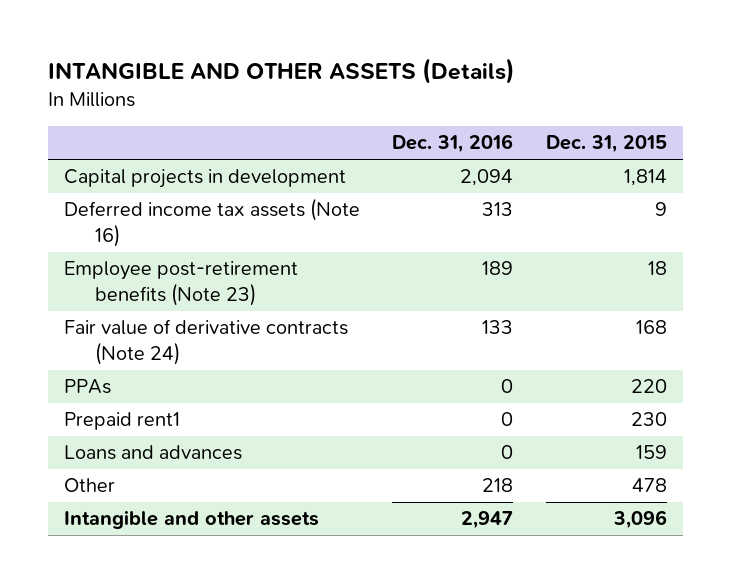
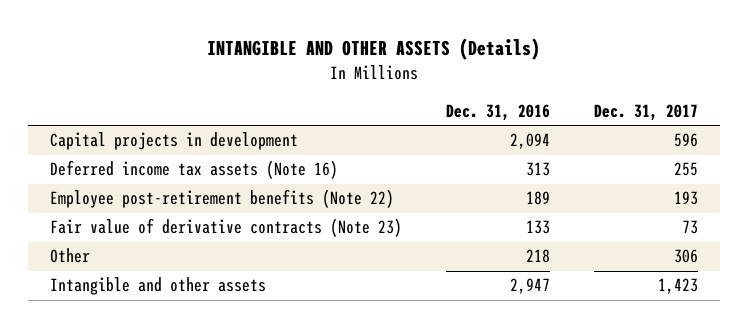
- | Dec. 31, 2016 | Dec. 31, 2015
+ | Dec. 31, 2016 | Dec. 31, 2017
- Employee post-retirement benefits (Note 23) | 189 | 18
- Fair value of derivative contracts (Note 24) | 133 | 168
- PPAs | 0 | 220
- Prepaid rent1 | 0 | 230
- Loans and advances | 0 | 159
+ Employee post-retirement benefits (Note 22) | 189 | 193
+ Fair value of derivative contracts (Note 23) | 133 | 73

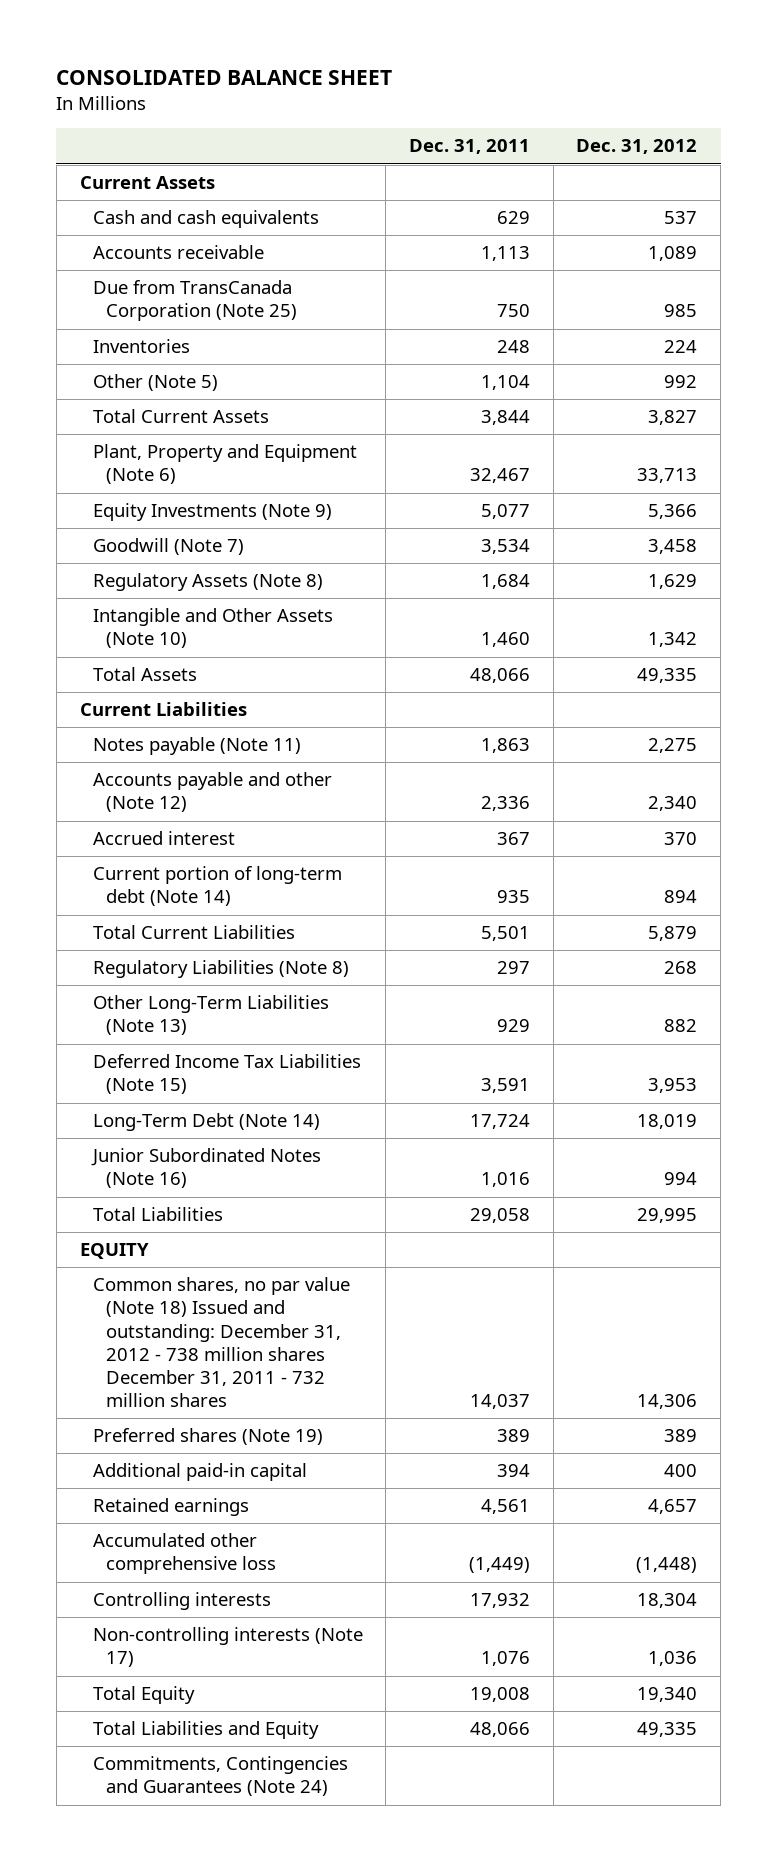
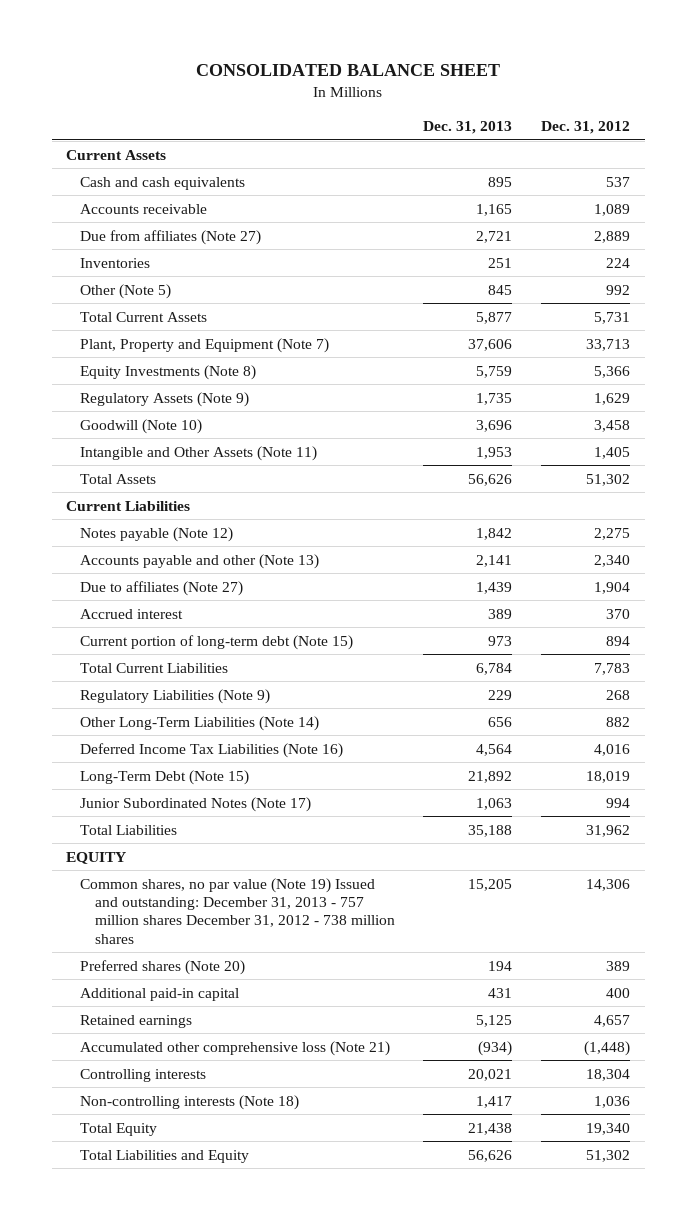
- | Dec. 31, 2011 | Dec. 31, 2012
+ | Dec. 31, 2013 | Dec. 31, 2012
- Due from TransCanada Corporation (Note 25) | 750 | 985
+ Due from affiliates (Note 27) | 2,721 | 2,889
- Total Current Assets | 3,844 | 3,827
- Plant, Property and Equipment (Note 6) | 32,467 | 33,713
- Equity Investments (Note 9) | 5,077 | 5,366
- Goodwill (Note 7) | 3,534 | 3,458
- Regulatory Assets (Note 8) | 1,684 | 1,629
- Intangible and Other Assets (Note 10) | 1,460 | 1,342
- Total Assets | 48,066 | 49,335
+ Total Current Assets | 5,877 | 5,731
+ Plant, Property and Equipment (Note 7) | 37,606 | 33,713
+ Equity Investments (Note 8) | 5,759 | 5,366
+ Regulatory Assets (Note 9) | 1,735 | 1,629
+ Goodwill (Note 10) | 3,696 | 3,458
+ Intangible and Other Assets (Note 11) | 1,953 | 1,405
+ Total Assets | 56,626 | 51,302
- Notes payable (Note 11) | 1,863 | 2,275
- Accounts payable and other (Note 12) | 2,336 | 2,340
+ Notes payable (Note 12) | 1,842 | 2,275
+ Accounts payable and other (Note 13) | 2,141 | 2,340
+ Due to affiliates (Note 27) | 1,439 | 1,904
- Current portion of long-term debt (Note 14) | 935 | 894
- Total Current Liabilities | 5,501 | 5,879
- Regulatory Liabilities (Note 8) | 297 | 268
- Other Long-Term Liabilities (Note 13) | 929 | 882
- Deferred Income Tax Liabilities (Note 15) | 3,591 | 3,953
- Long-Term Debt (Note 14) | 17,724 | 18,019
- Junior Subordinated Notes (Note 16) | 1,016 | 994
- Total Liabilities | 29,058 | 29,995
+ Current portion of long-term debt (Note 15) | 973 | 894
+ Total Current Liabilities | 6,784 | 7,783
+ Regulatory Liabilities (Note 9) | 229 | 268
+ Other Long-Term Liabilities (Note 14) | 656 | 882
+ Deferred Income Tax Liabilities (Note 16) | 4,564 | 4,016
+ Long-Term Debt (Note 15) | 21,892 | 18,019
+ Junior Subordinated Notes (Note 17) | 1,063 | 994
+ Total Liabilities | 35,188 | 31,962
- Common shares, no par value (Note 18) Issued and outstanding: December 31, 2012 - 738 million shares December 31, 2011 - 732 million shares | 14,037 | 14,306
- Preferred shares (Note 19) | 389 | 389
+ Common shares, no par value (Note 19) Issued and outstanding: December 31, 2013 - 757 million shares December 31, 2012 - 738 million shares | 15,205 | 14,306
+ Preferred shares (Note 20) | 194 | 389
- Accumulated other comprehensive loss | (1,449) | (1,448)
+ Accumulated other comprehensive loss (Note 21) | (934) | (1,448)
- Non-controlling interests (Note 17) | 1,076 | 1,036
+ Non-controlling interests (Note 18) | 1,417 | 1,036
- Total Liabilities and Equity | 48,066 | 49,335
- Commitments, Contingencies and Guarantees (Note 24)
+ Total Liabilities and Equity | 56,626 | 51,302

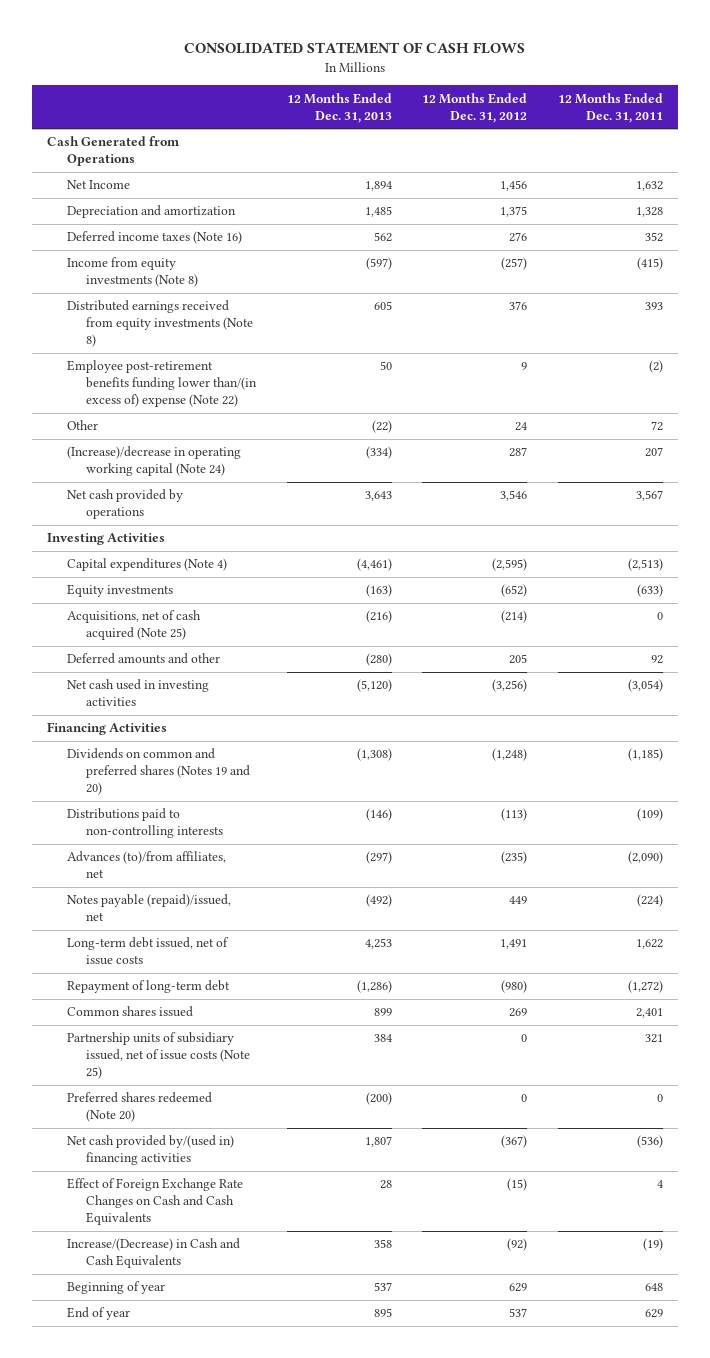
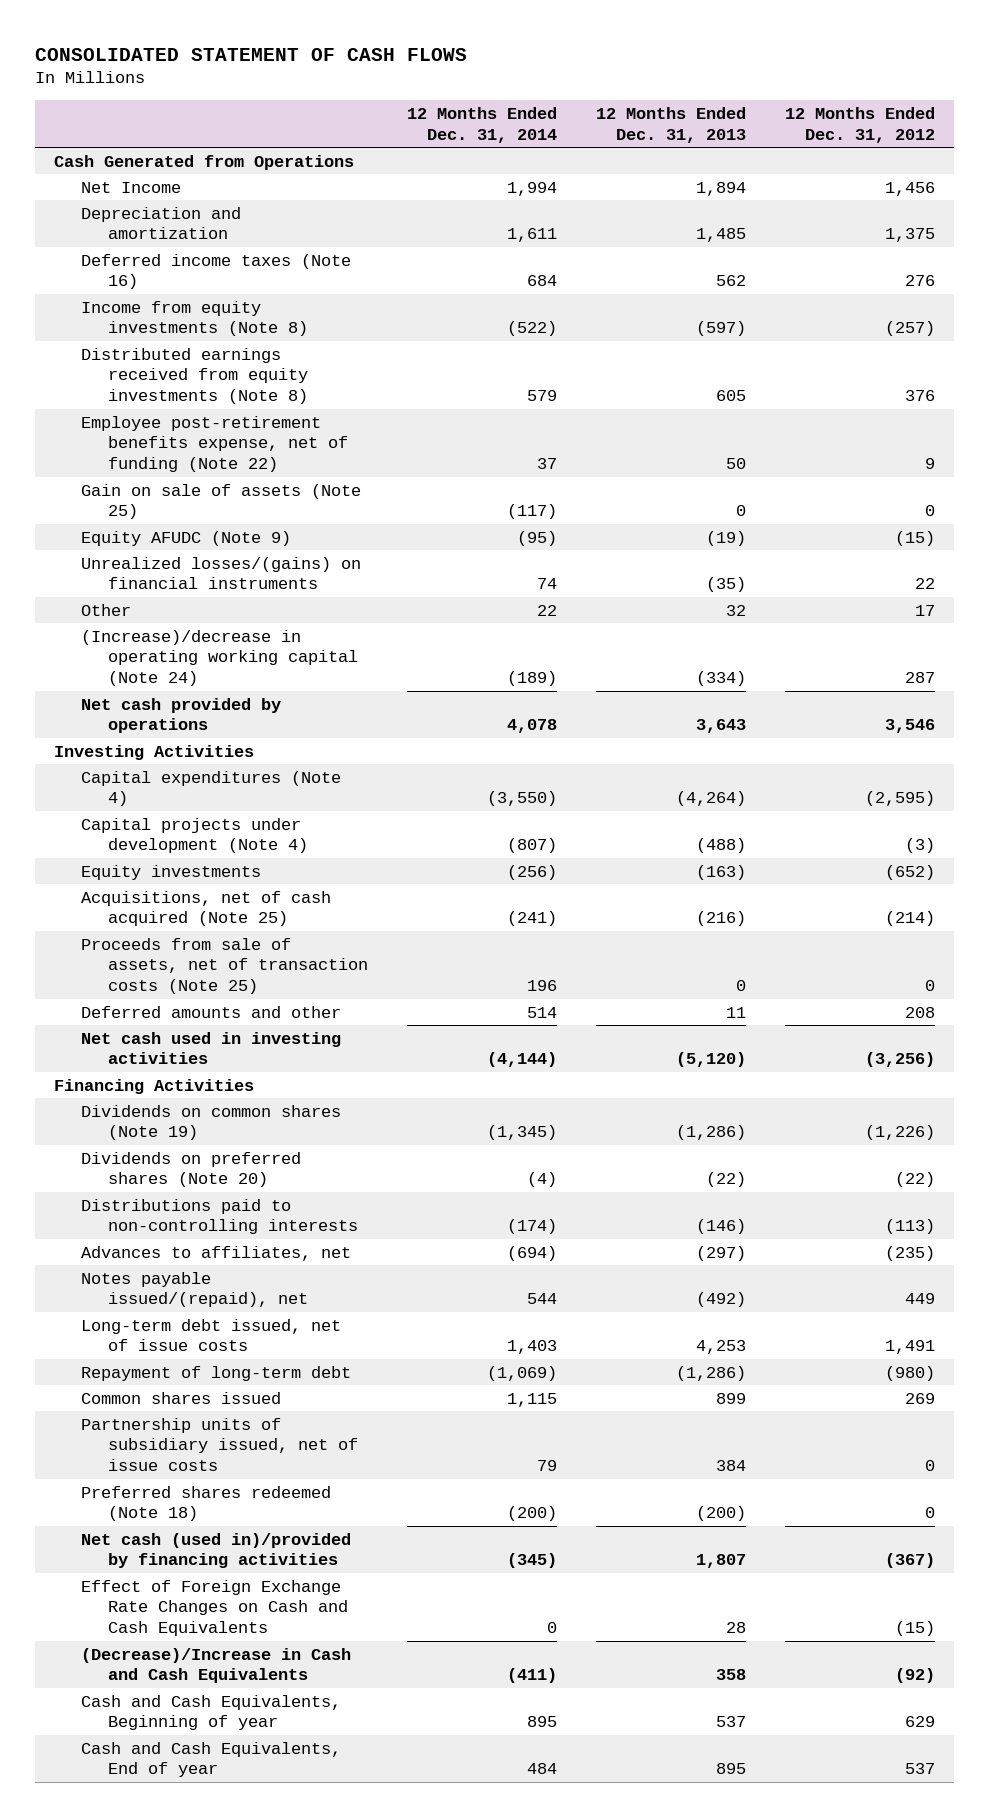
- | 12 Months Ended Dec. 31, 2013 | 12 Months Ended Dec. 31, 2012 | 12 Months Ended Dec. 31, 2011
+ | 12 Months Ended Dec. 31, 2014 | 12 Months Ended Dec. 31, 2013 | 12 Months Ended Dec. 31, 2012
- Employee post-retirement benefits funding lower than/(in excess of) expense (Note 22) | 50 | 9 | (2)
- Other | (22) | 24 | 72
+ Employee post-retirement benefits expense, net of funding (Note 22) | 37 | 50 | 9
+ Gain on sale of assets (Note 25) | (117) | 0 | 0
+ Equity AFUDC (Note 9) | (95) | (19) | (15)
+ Unrealized losses/(gains) on financial instruments | 74 | (35) | 22
+ Other | 22 | 32 | 17
- Capital expenditures (Note 4) | (4,461) | (2,595) | (2,513)
+ Capital expenditures (Note 4) | (3,550) | (4,264) | (2,595)
+ Capital projects under development (Note 4) | (807) | (488) | (3)
- Deferred amounts and other | (280) | 205 | 92
+ Proceeds from sale of assets, net of transaction costs (Note 25) | 196 | 0 | 0
+ Deferred amounts and other | 514 | 11 | 208
- Dividends on common and preferred shares (Notes 19 and 20) | (1,308) | (1,248) | (1,185)
+ Dividends on common shares (Note 19) | (1,345) | (1,286) | (1,226)
+ Dividends on preferred shares (Note 20) | (4) | (22) | (22)
- Advances (to)/from affiliates, net | (297) | (235) | (2,090)
- Notes payable (repaid)/issued, net | (492) | 449 | (224)
+ Advances to affiliates, net | (694) | (297) | (235)
+ Notes payable issued/(repaid), net | 544 | (492) | 449
- Partnership units of subsidiary issued, net of issue costs (Note 25) | 384 | 0 | 321
- Preferred shares redeemed (Note 20) | (200) | 0 | 0
- Net cash provided by/(used in) financing activities | 1,807 | (367) | (536)
+ Partnership units of subsidiary issued, net of issue costs | 79 | 384 | 0
+ Preferred shares redeemed (Note 18) | (200) | (200) | 0
+ Net cash (used in)/provided by financing activities | (345) | 1,807 | (367)
- Increase/(Decrease) in Cash and Cash Equivalents | 358 | (92) | (19)
- Beginning of year | 537 | 629 | 648
- End of year | 895 | 537 | 629
+ (Decrease)/Increase in Cash and Cash Equivalents | (411) | 358 | (92)
+ Cash and Cash Equivalents, Beginning of year | 895 | 537 | 629
+ Cash and Cash Equivalents, End of year | 484 | 895 | 537

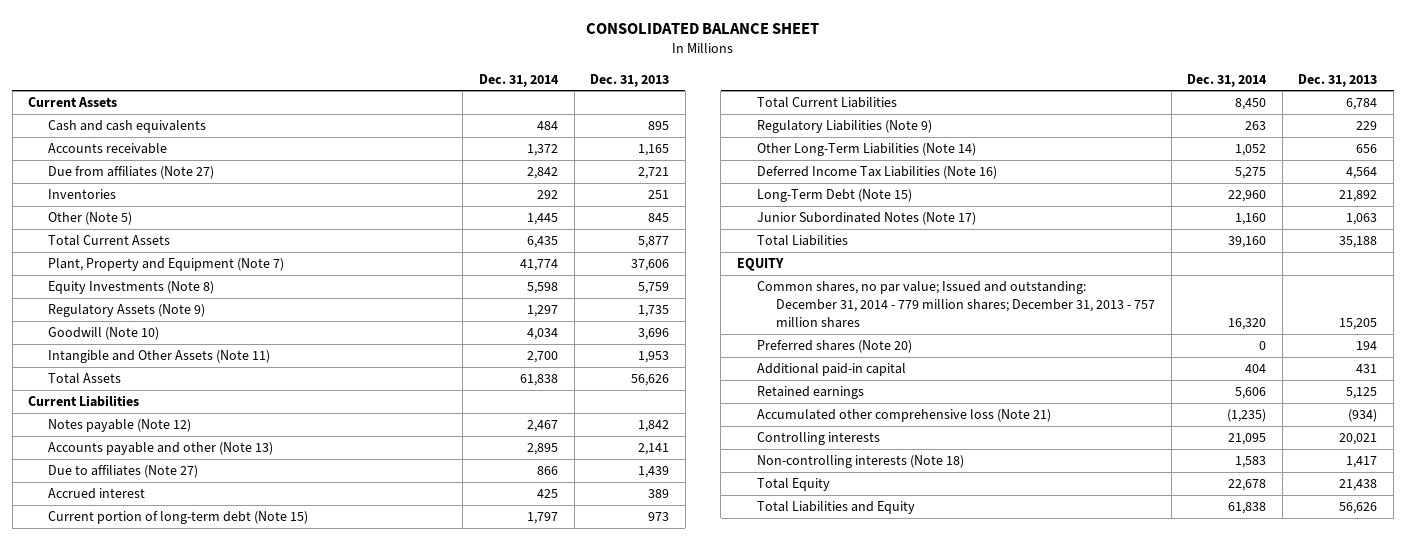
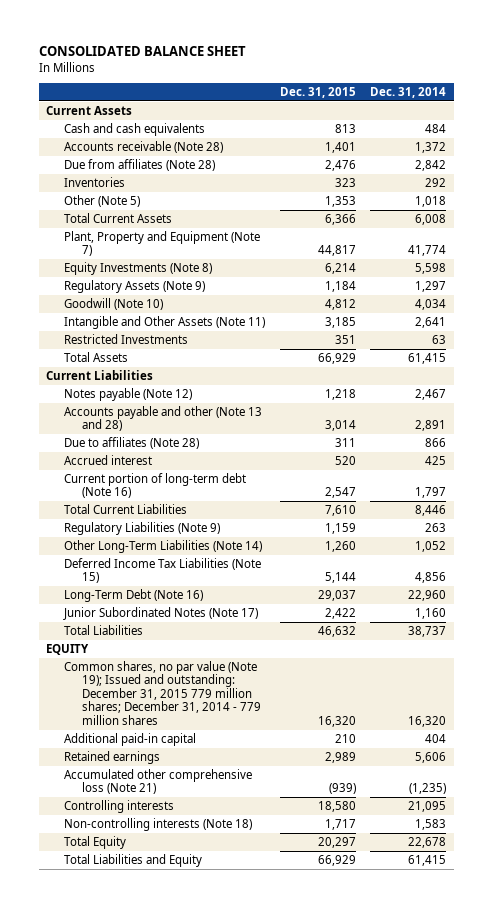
- | Dec. 31, 2014 | Dec. 31, 2013
+ | Dec. 31, 2015 | Dec. 31, 2014
- Accounts receivable | 1,372 | 1,165
- Due from affiliates (Note 27) | 2,842 | 2,721
+ Accounts receivable (Note 28) | 1,401 | 1,372
+ Due from affiliates (Note 28) | 2,476 | 2,842
- Other (Note 5) | 1,445 | 845
- Total Current Assets | 6,435 | 5,877
+ Other (Note 5) | 1,353 | 1,018
+ Total Current Assets | 6,366 | 6,008
- Intangible and Other Assets (Note 11) | 2,700 | 1,953
- Total Assets | 61,838 | 56,626
+ Intangible and Other Assets (Note 11) | 3,185 | 2,641
+ Restricted Investments | 351 | 63
+ Total Assets | 66,929 | 61,415
- Accounts payable and other (Note 13) | 2,895 | 2,141
- Due to affiliates (Note 27) | 866 | 1,439
+ Accounts payable and other (Note 13 and 28) | 3,014 | 2,891
+ Due to affiliates (Note 28) | 311 | 866
- Current portion of long-term debt (Note 15) | 1,797 | 973
- Total Current Liabilities | 8,450 | 6,784
+ Current portion of long-term debt (Note 16) | 2,547 | 1,797
+ Total Current Liabilities | 7,610 | 8,446
- Deferred Income Tax Liabilities (Note 16) | 5,275 | 4,564
- Long-Term Debt (Note 15) | 22,960 | 21,892
+ Deferred Income Tax Liabilities (Note 15) | 5,144 | 4,856
+ Long-Term Debt (Note 16) | 29,037 | 22,960
- Total Liabilities | 39,160 | 35,188
+ Total Liabilities | 46,632 | 38,737
- Common shares, no par value; Issued and outstanding: December 31, 2014 - 779 million shares; December 31, 2013 - 757 million shares | 16,320 | 15,205
- Preferred shares (Note 20) | 0 | 194
+ Common shares, no par value (Note 19); Issued and outstanding: December 31, 2015 779 million shares; December 31, 2014 - 779 million shares | 16,320 | 16,320
- Total Liabilities and Equity | 61,838 | 56,626
+ Total Liabilities and Equity | 66,929 | 61,415

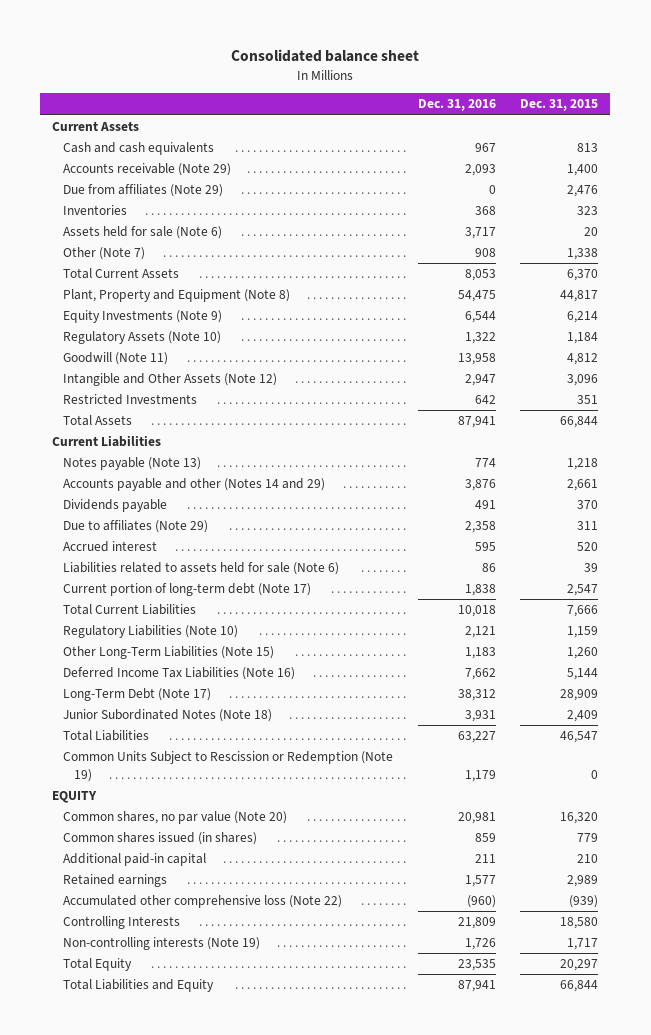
- CONSOLIDATED BALANCE SHEET
+ Consolidated balance sheet
- | Dec. 31, 2015 | Dec. 31, 2014
+ | Dec. 31, 2016 | Dec. 31, 2015
- Accounts receivable (Note 28) | 1,401 | 1,372
- Due from affiliates (Note 28) | 2,476 | 2,842
+ Accounts receivable (Note 29) | 2,093 | 1,400
+ Due from affiliates (Note 29) | 0 | 2,476
- Other (Note 5) | 1,353 | 1,018
- Total Current Assets | 6,366 | 6,008
- Plant, Property and Equipment (Note 7) | 44,817 | 41,774
- Equity Investments (Note 8) | 6,214 | 5,598
- Regulatory Assets (Note 9) | 1,184 | 1,297
- Goodwill (Note 10) | 4,812 | 4,034
- Intangible and Other Assets (Note 11) | 3,185 | 2,641
+ Assets held for sale (Note 6) | 3,717 | 20
+ Other (Note 7) | 908 | 1,338
+ Total Current Assets | 8,053 | 6,370
+ Plant, Property and Equipment (Note 8) | 54,475 | 44,817
+ Equity Investments (Note 9) | 6,544 | 6,214
+ Regulatory Assets (Note 10) | 1,322 | 1,184
+ Goodwill (Note 11) | 13,958 | 4,812
+ Intangible and Other Assets (Note 12) | 2,947 | 3,096
- Total Assets | 66,929 | 61,415
+ Total Assets | 87,941 | 66,844
- Notes payable (Note 12) | 1,218 | 2,467
- Accounts payable and other (Note 13 and 28) | 3,014 | 2,891
- Due to affiliates (Note 28) | 311 | 866
+ Notes payable (Note 13) | 774 | 1,218
+ Accounts payable and other (Notes 14 and 29) | 3,876 | 2,661
+ Dividends payable | 491 | 370
+ Due to affiliates (Note 29) | 2,358 | 311
- Current portion of long-term debt (Note 16) | 2,547 | 1,797
- Total Current Liabilities | 7,610 | 8,446
- Regulatory Liabilities (Note 9) | 1,159 | 263
- Other Long-Term Liabilities (Note 14) | 1,260 | 1,052
- Deferred Income Tax Liabilities (Note 15) | 5,144 | 4,856
- Long-Term Debt (Note 16) | 29,037 | 22,960
- Junior Subordinated Notes (Note 17) | 2,422 | 1,160
- Total Liabilities | 46,632 | 38,737
+ Liabilities related to assets held for sale (Note 6) | 86 | 39
+ Current portion of long-term debt (Note 17) | 1,838 | 2,547
+ Total Current Liabilities | 10,018 | 7,666
+ Regulatory Liabilities (Note 10) | 2,121 | 1,159
+ Other Long-Term Liabilities (Note 15) | 1,183 | 1,260
+ Deferred Income Tax Liabilities (Note 16) | 7,662 | 5,144
+ Long-Term Debt (Note 17) | 38,312 | 28,909
+ Junior Subordinated Notes (Note 18) | 3,931 | 2,409
+ Total Liabilities | 63,227 | 46,547
+ Common Units Subject to Rescission or Redemption (Note 19) | 1,179 | 0
- Common shares, no par value (Note 19); Issued and outstanding: December 31, 2015 779 million shares; December 31, 2014 - 779 million shares | 16,320 | 16,320
+ Common shares, no par value (Note 20) | 20,981 | 16,320
+ Common shares issued (in shares) | 859 | 779
- Accumulated other comprehensive loss (Note 21) | (939) | (1,235)
- Controlling interests | 18,580 | 21,095
- Non-controlling interests (Note 18) | 1,717 | 1,583
+ Accumulated other comprehensive loss (Note 22) | (960) | (939)
+ Controlling Interests | 21,809 | 18,580
+ Non-controlling interests (Note 19) | 1,726 | 1,717
- Total Liabilities and Equity | 66,929 | 61,415
+ Total Liabilities and Equity | 87,941 | 66,844

